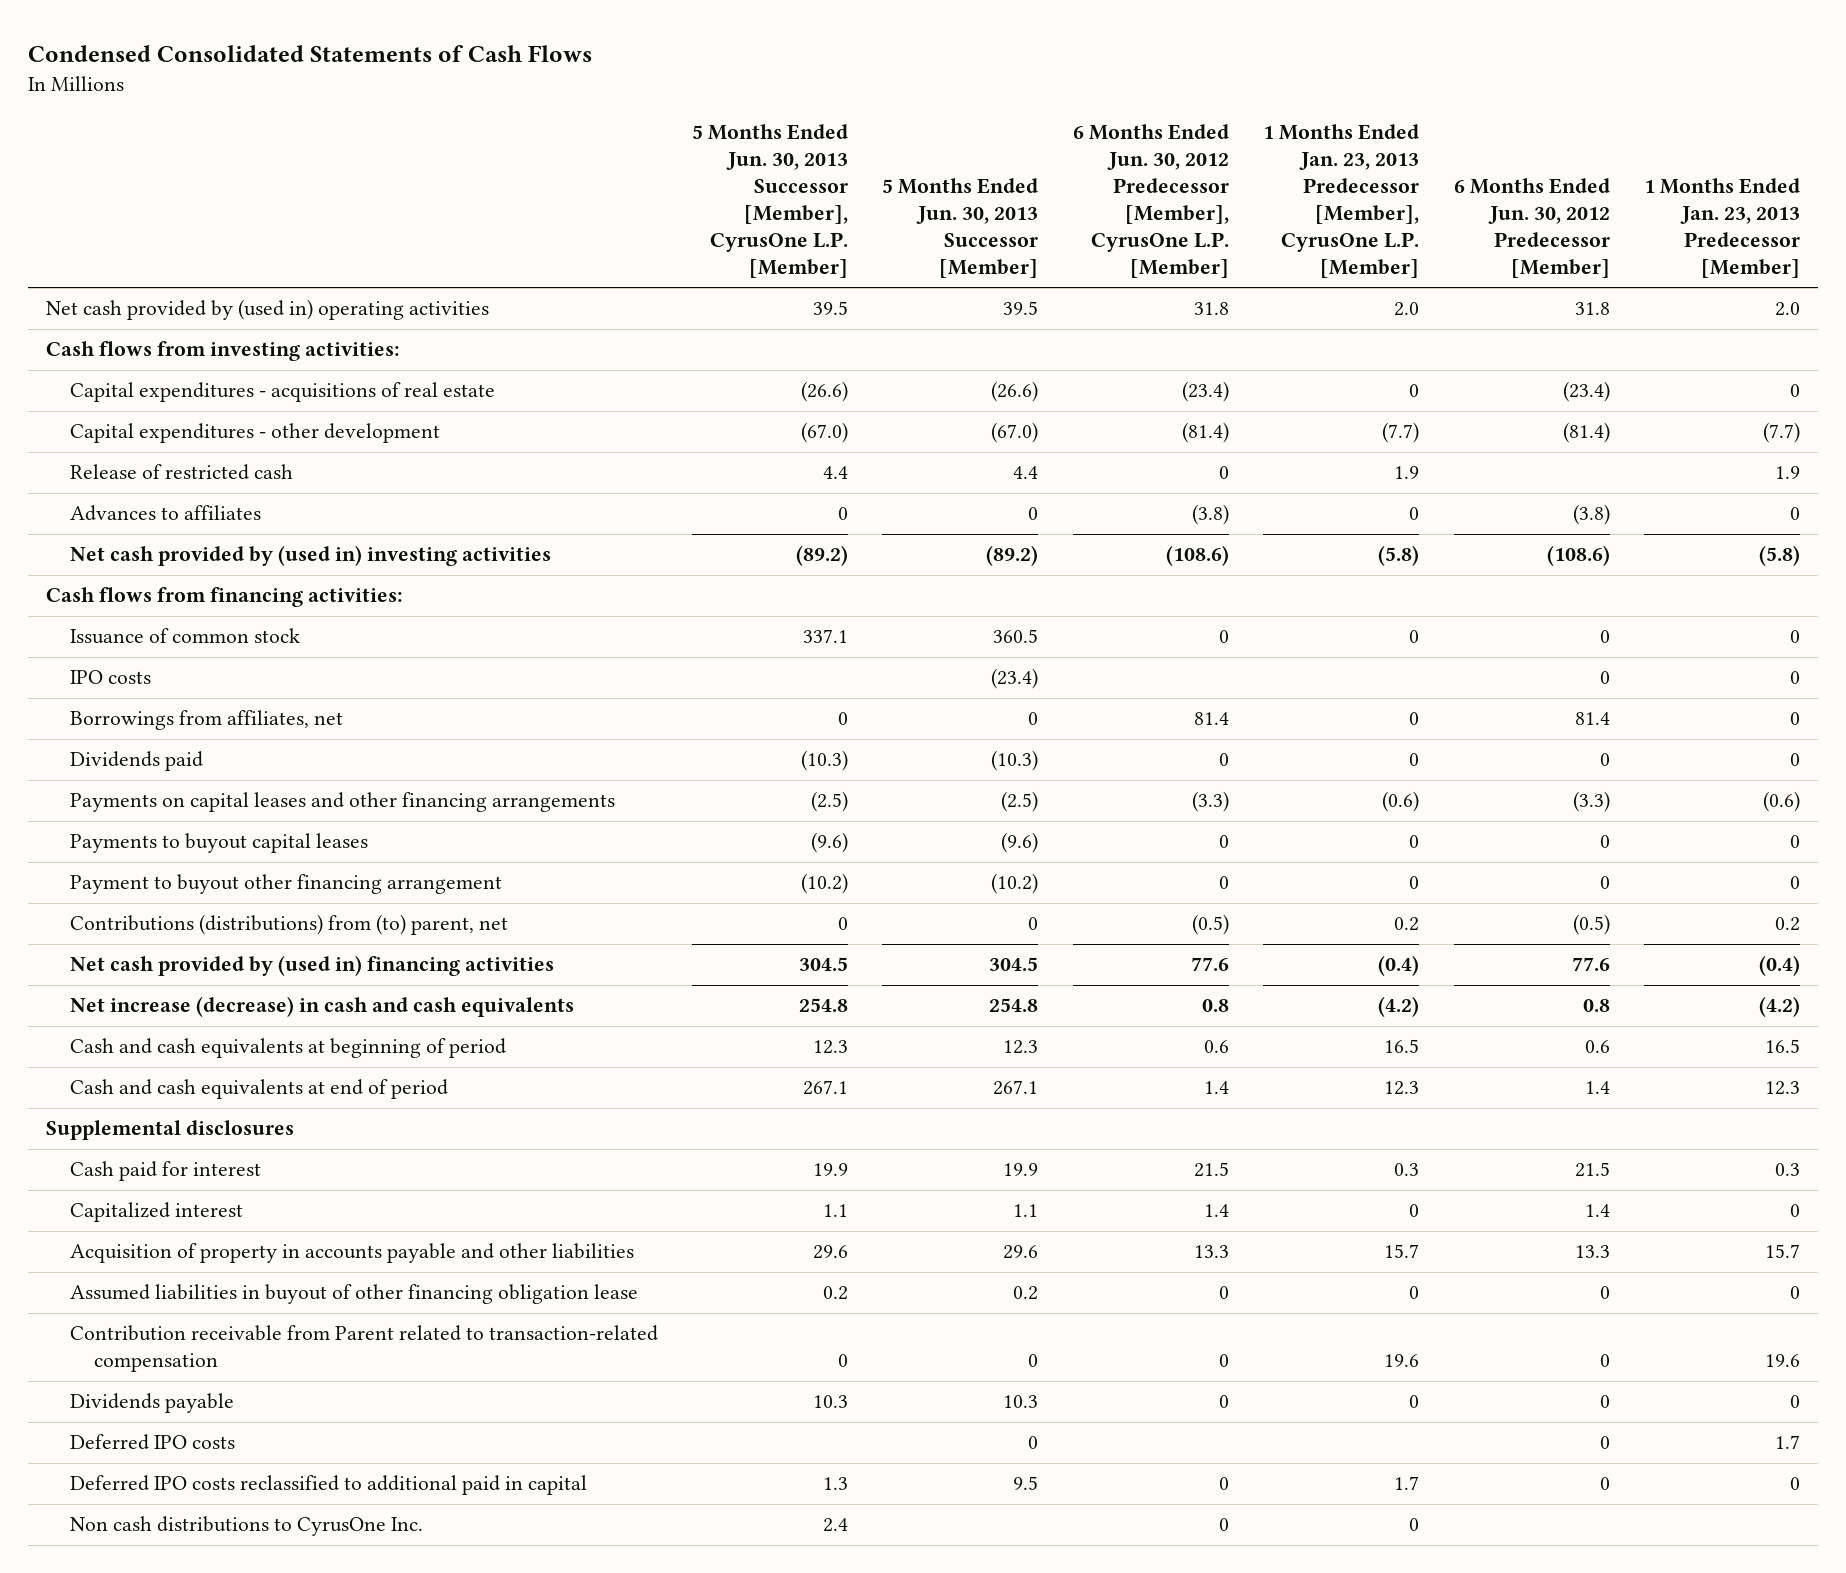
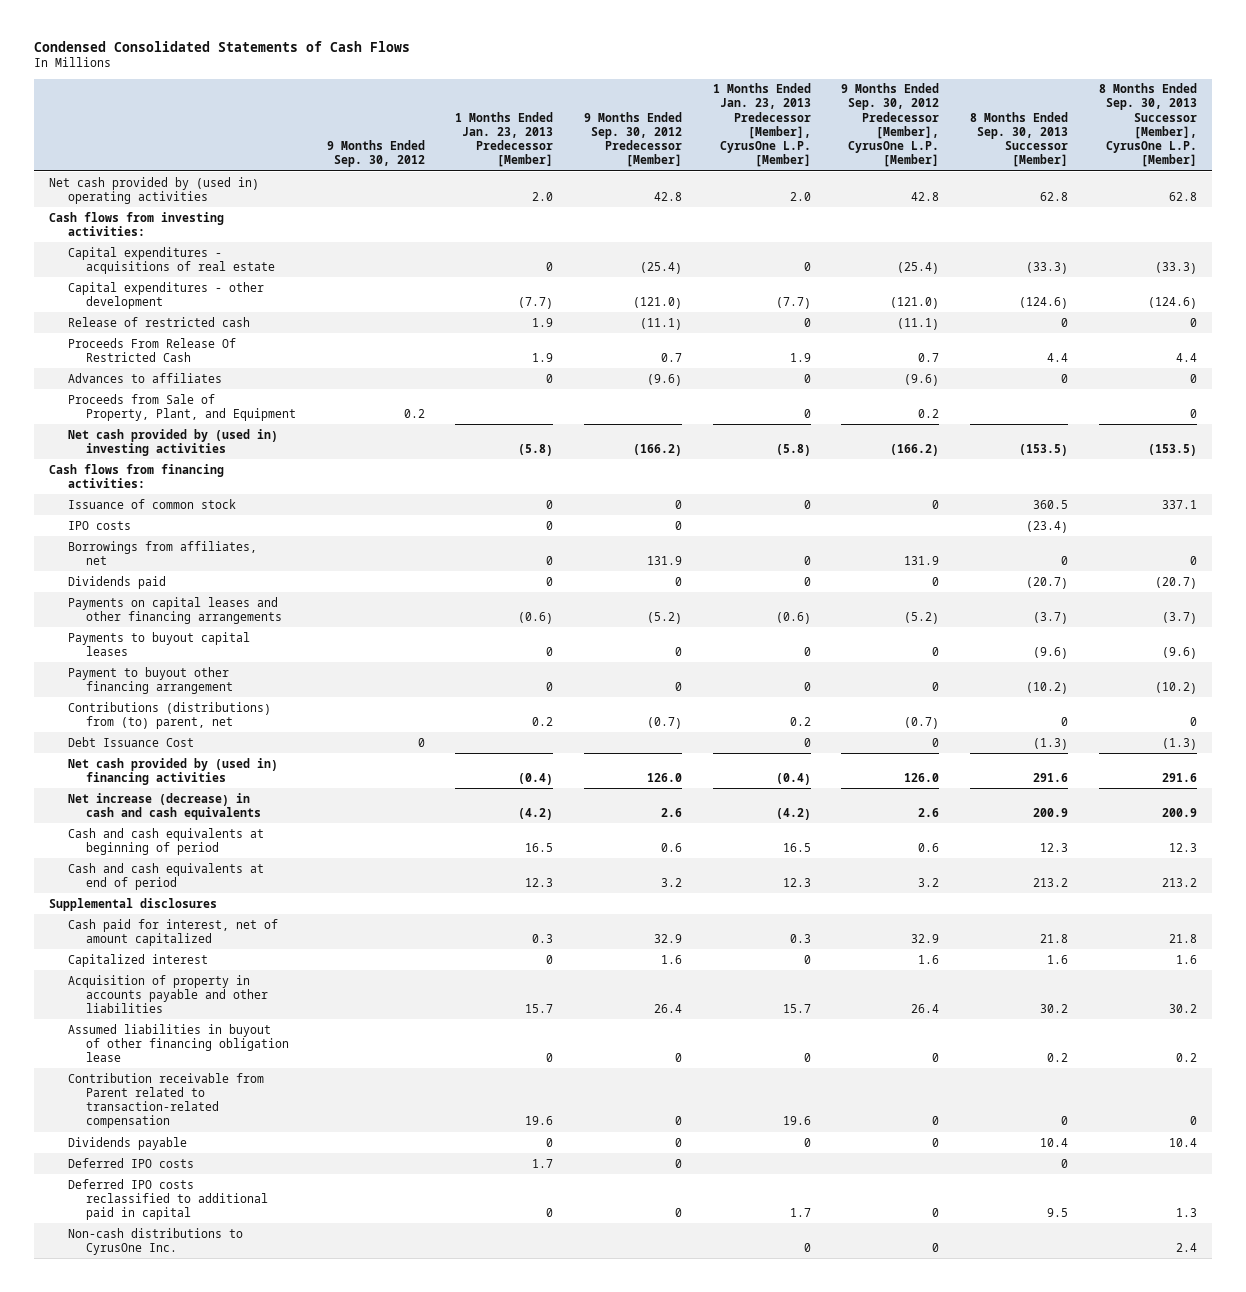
- | 5 Months Ended Jun. 30, 2013 Successor [Member], CyrusOne L.P. [Member] | 5 Months Ended Jun. 30, 2013 Successor [Member] | 6 Months Ended Jun. 30, 2012 Predecessor [Member], CyrusOne L.P. [Member] | 1 Months Ended Jan. 23, 2013 Predecessor [Member], CyrusOne L.P. [Member] | 6 Months Ended Jun. 30, 2012 Predecessor [Member] | 1 Months Ended Jan. 23, 2013 Predecessor [Member]
+ | 9 Months Ended Sep. 30, 2012 | 1 Months Ended Jan. 23, 2013 Predecessor [Member] | 9 Months Ended Sep. 30, 2012 Predecessor [Member] | 1 Months Ended Jan. 23, 2013 Predecessor [Member], CyrusOne L.P. [Member] | 9 Months Ended Sep. 30, 2012 Predecessor [Member], CyrusOne L.P. [Member] | 8 Months Ended Sep. 30, 2013 Successor [Member] | 8 Months Ended Sep. 30, 2013 Successor [Member], CyrusOne L.P. [Member]
- Release of restricted cash | 4.4 | 4.4 | 0 | 1.9 | | 1.9
+ Release of restricted cash | | 1.9 | (11.1) | 0 | (11.1) | 0 | 0
+ Proceeds From Release Of Restricted Cash | | 1.9 | 0.7 | 1.9 | 0.7 | 4.4 | 4.4
+ Proceeds from Sale of Property, Plant, and Equipment | 0.2 | | | 0 | 0.2 | | 0
+ Debt Issuance Cost | 0 | | | 0 | 0 | (1.3) | (1.3)
- Cash paid for interest | 19.9 | 19.9 | 21.5 | 0.3 | 21.5 | 0.3
+ Cash paid for interest, net of amount capitalized | | 0.3 | 32.9 | 0.3 | 32.9 | 21.8 | 21.8
- Non cash distributions to CyrusOne Inc. | 2.4 | | 0 | 0 | |
+ Non-cash distributions to CyrusOne Inc. | | | | 0 | 0 | | 2.4

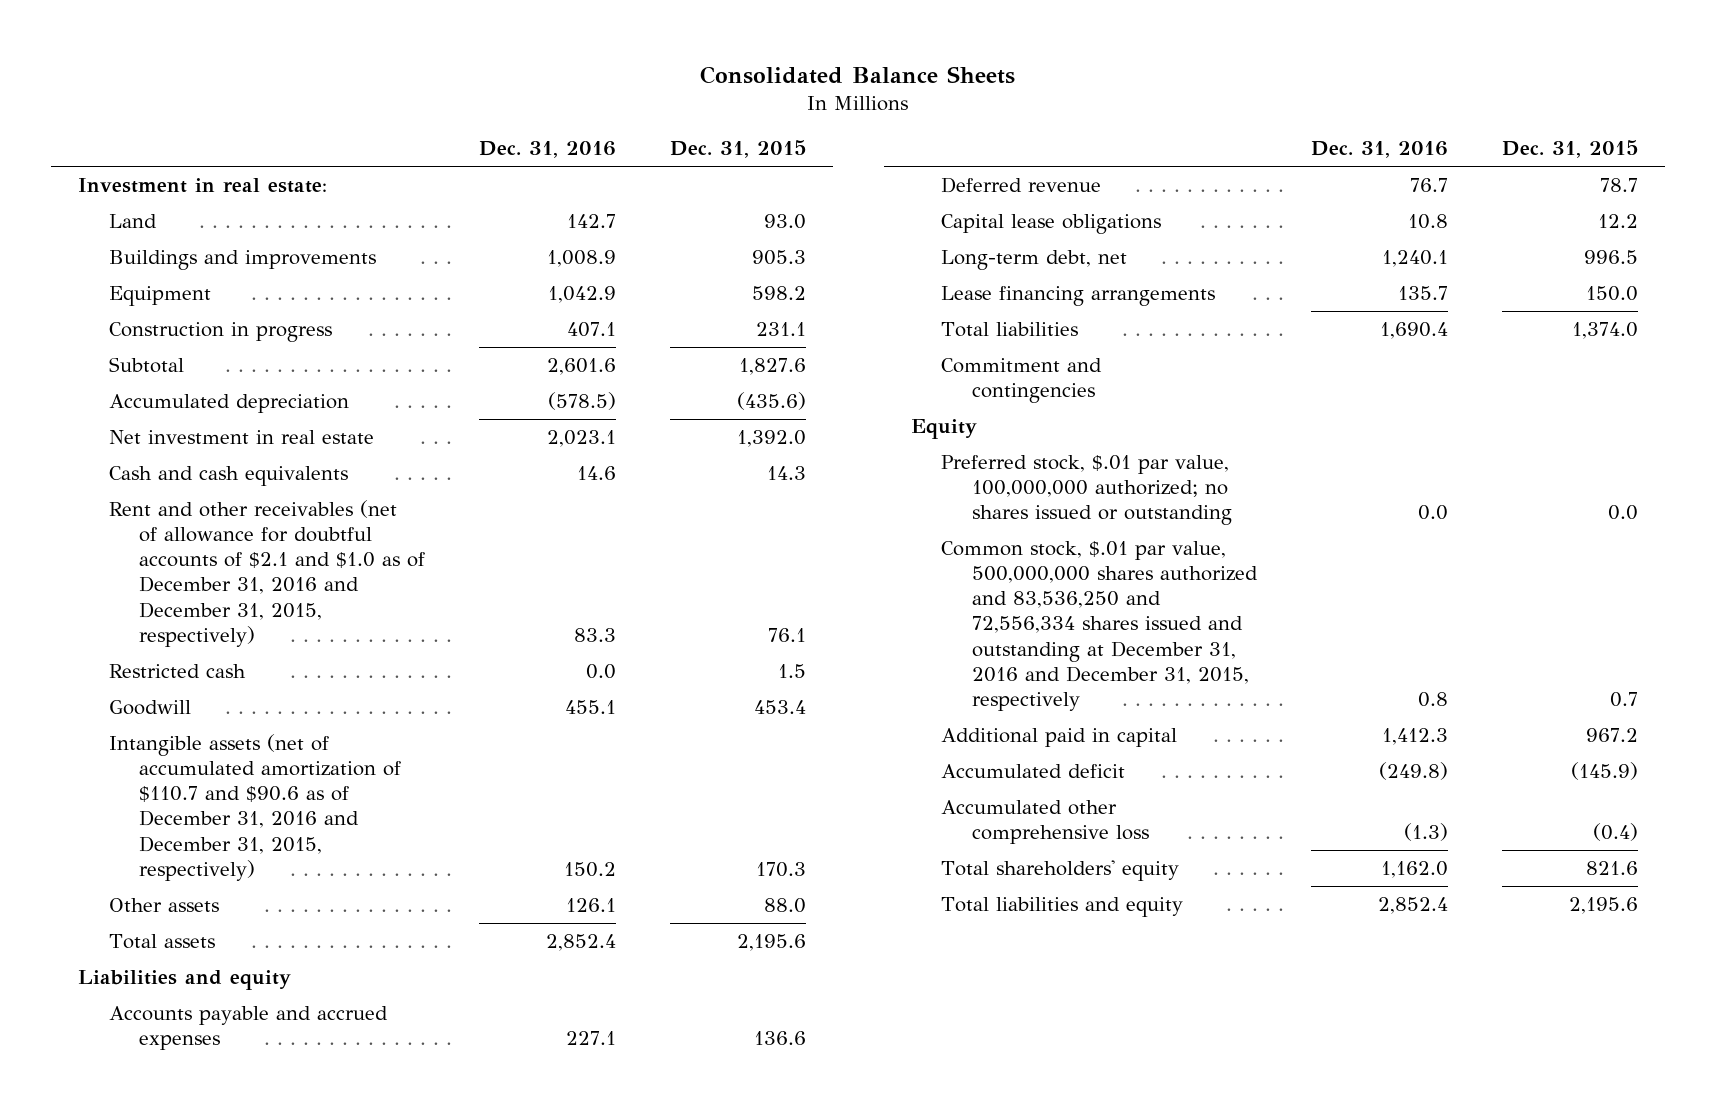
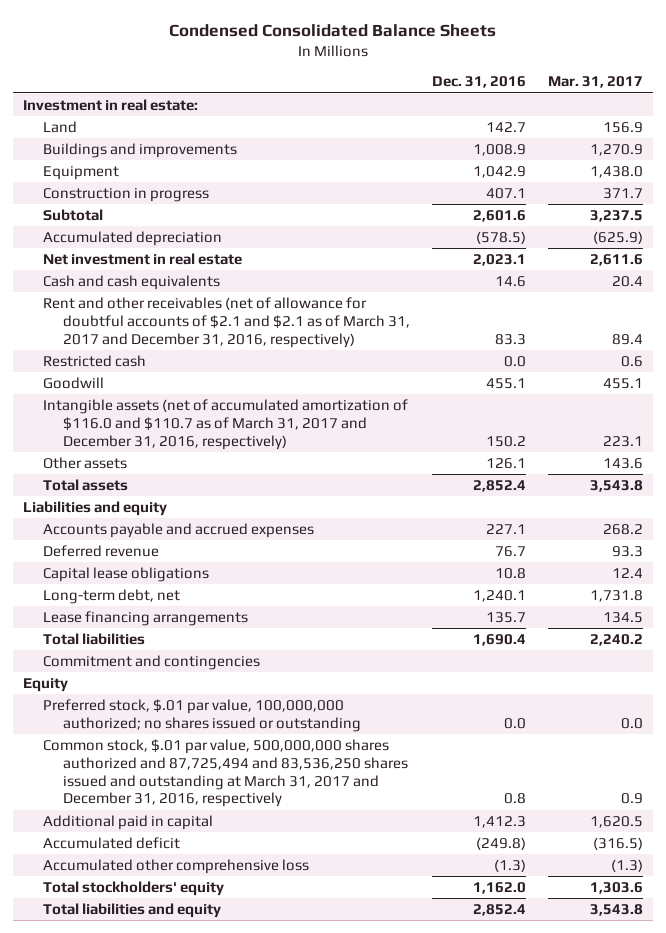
- Consolidated Balance Sheets
+ Condensed Consolidated Balance Sheets
- | Dec. 31, 2016 | Dec. 31, 2015
+ | Dec. 31, 2016 | Mar. 31, 2017
- Rent and other receivables (net of allowance for doubtful accounts of $2.1 and $1.0 as of December 31, 2016 and December 31, 2015, respectively) | 83.3 | 76.1
+ Rent and other receivables (net of allowance for doubtful accounts of $2.1 and $2.1 as of March 31, 2017 and December 31, 2016, respectively) | 83.3 | 89.4
- Intangible assets (net of accumulated amortization of $110.7 and $90.6 as of December 31, 2016 and December 31, 2015, respectively) | 150.2 | 170.3
+ Intangible assets (net of accumulated amortization of $116.0 and $110.7 as of March 31, 2017 and December 31, 2016, respectively) | 150.2 | 223.1
- Common stock, $.01 par value, 500,000,000 shares authorized and 83,536,250 and 72,556,334 shares issued and outstanding at December 31, 2016 and December 31, 2015, respectively | 0.8 | 0.7
+ Common stock, $.01 par value, 500,000,000 shares authorized and 87,725,494 and 83,536,250 shares issued and outstanding at March 31, 2017 and December 31, 2016, respectively | 0.8 | 0.9
- Total shareholders' equity | 1,162.0 | 821.6
+ Total stockholders' equity | 1,162.0 | 1,303.6

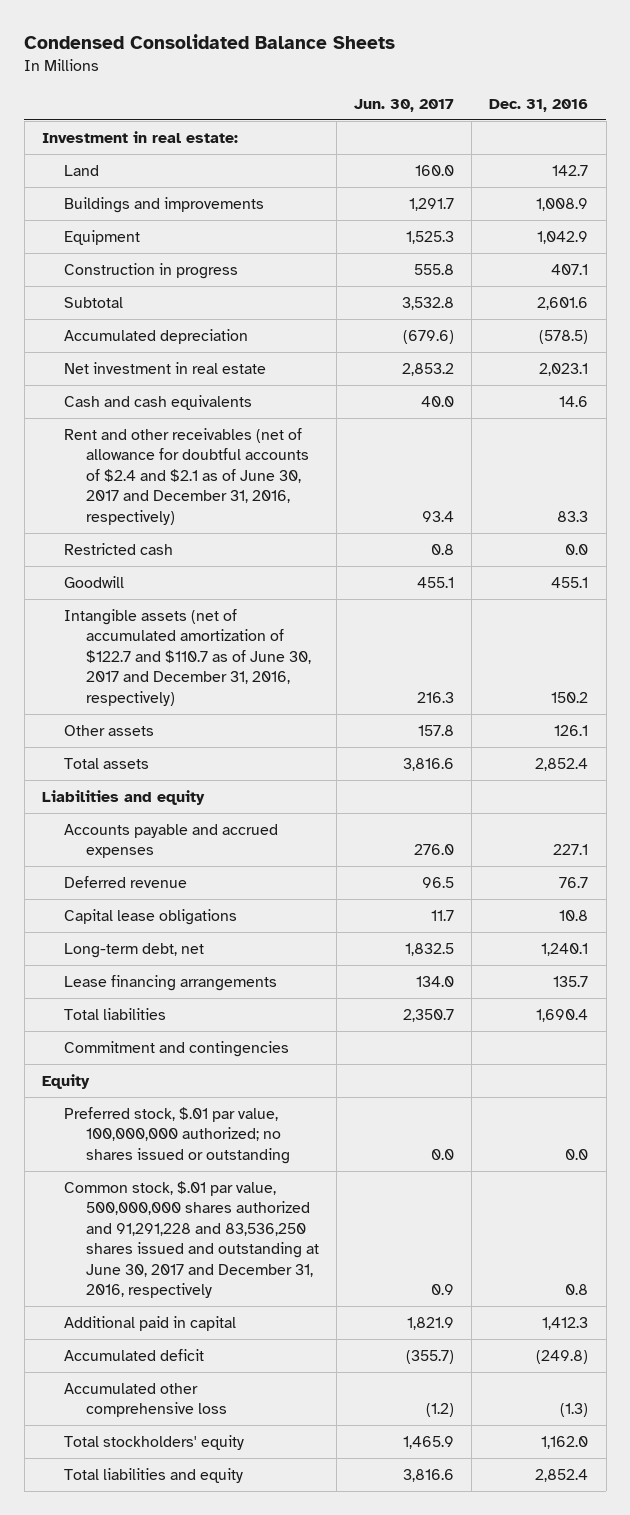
- | Dec. 31, 2016 | Mar. 31, 2017
+ | Jun. 30, 2017 | Dec. 31, 2016
- Rent and other receivables (net of allowance for doubtful accounts of $2.1 and $2.1 as of March 31, 2017 and December 31, 2016, respectively) | 83.3 | 89.4
+ Rent and other receivables (net of allowance for doubtful accounts of $2.4 and $2.1 as of June 30, 2017 and December 31, 2016, respectively) | 93.4 | 83.3
- Intangible assets (net of accumulated amortization of $116.0 and $110.7 as of March 31, 2017 and December 31, 2016, respectively) | 150.2 | 223.1
+ Intangible assets (net of accumulated amortization of $122.7 and $110.7 as of June 30, 2017 and December 31, 2016, respectively) | 216.3 | 150.2
- Common stock, $.01 par value, 500,000,000 shares authorized and 87,725,494 and 83,536,250 shares issued and outstanding at March 31, 2017 and December 31, 2016, respectively | 0.8 | 0.9
+ Common stock, $.01 par value, 500,000,000 shares authorized and 91,291,228 and 83,536,250 shares issued and outstanding at June 30, 2017 and December 31, 2016, respectively | 0.9 | 0.8

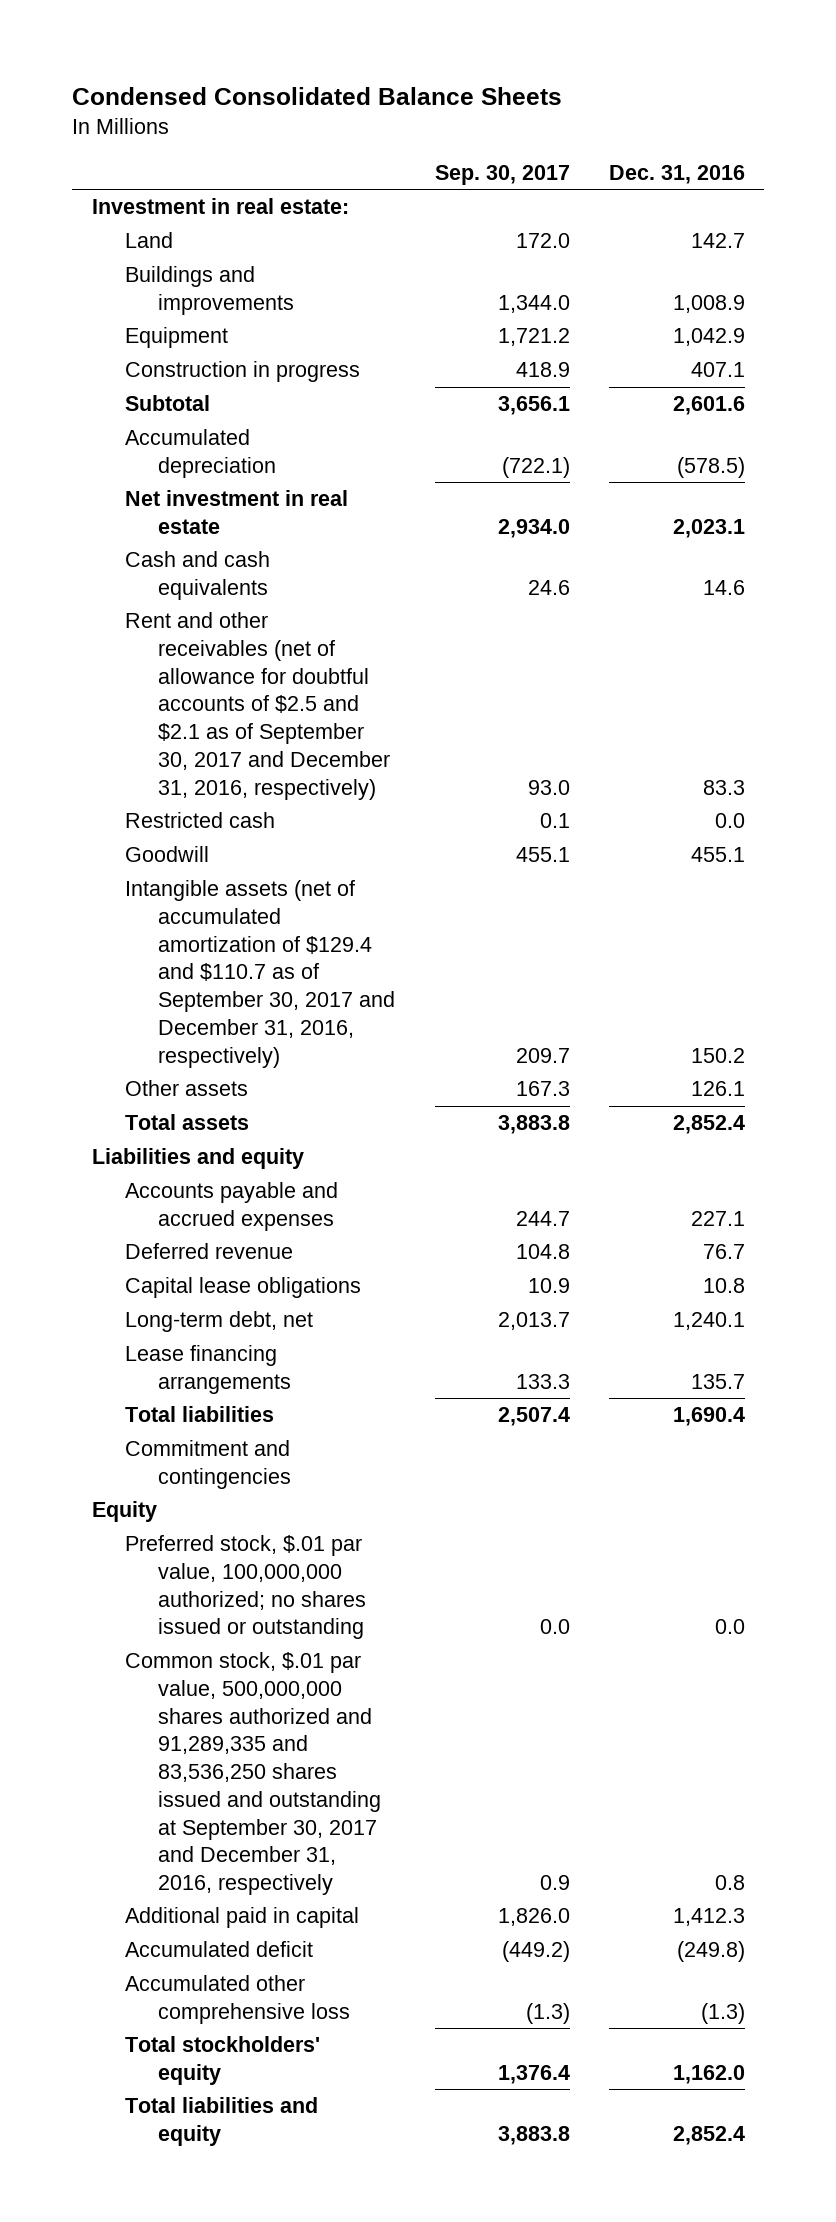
- | Jun. 30, 2017 | Dec. 31, 2016
+ | Sep. 30, 2017 | Dec. 31, 2016
- Rent and other receivables (net of allowance for doubtful accounts of $2.4 and $2.1 as of June 30, 2017 and December 31, 2016, respectively) | 93.4 | 83.3
+ Rent and other receivables (net of allowance for doubtful accounts of $2.5 and $2.1 as of September 30, 2017 and December 31, 2016, respectively) | 93.0 | 83.3
- Intangible assets (net of accumulated amortization of $122.7 and $110.7 as of June 30, 2017 and December 31, 2016, respectively) | 216.3 | 150.2
+ Intangible assets (net of accumulated amortization of $129.4 and $110.7 as of September 30, 2017 and December 31, 2016, respectively) | 209.7 | 150.2
- Common stock, $.01 par value, 500,000,000 shares authorized and 91,291,228 and 83,536,250 shares issued and outstanding at June 30, 2017 and December 31, 2016, respectively | 0.9 | 0.8
+ Common stock, $.01 par value, 500,000,000 shares authorized and 91,289,335 and 83,536,250 shares issued and outstanding at September 30, 2017 and December 31, 2016, respectively | 0.9 | 0.8

